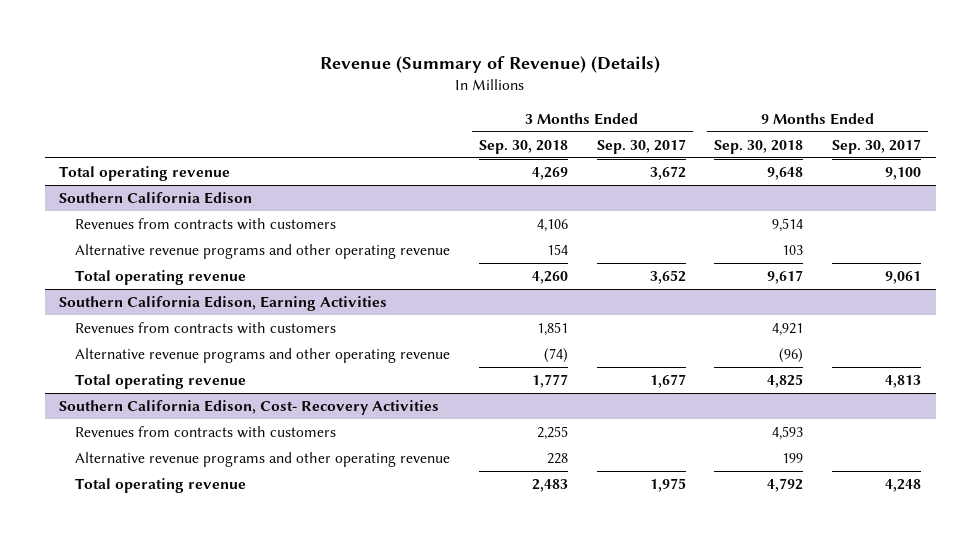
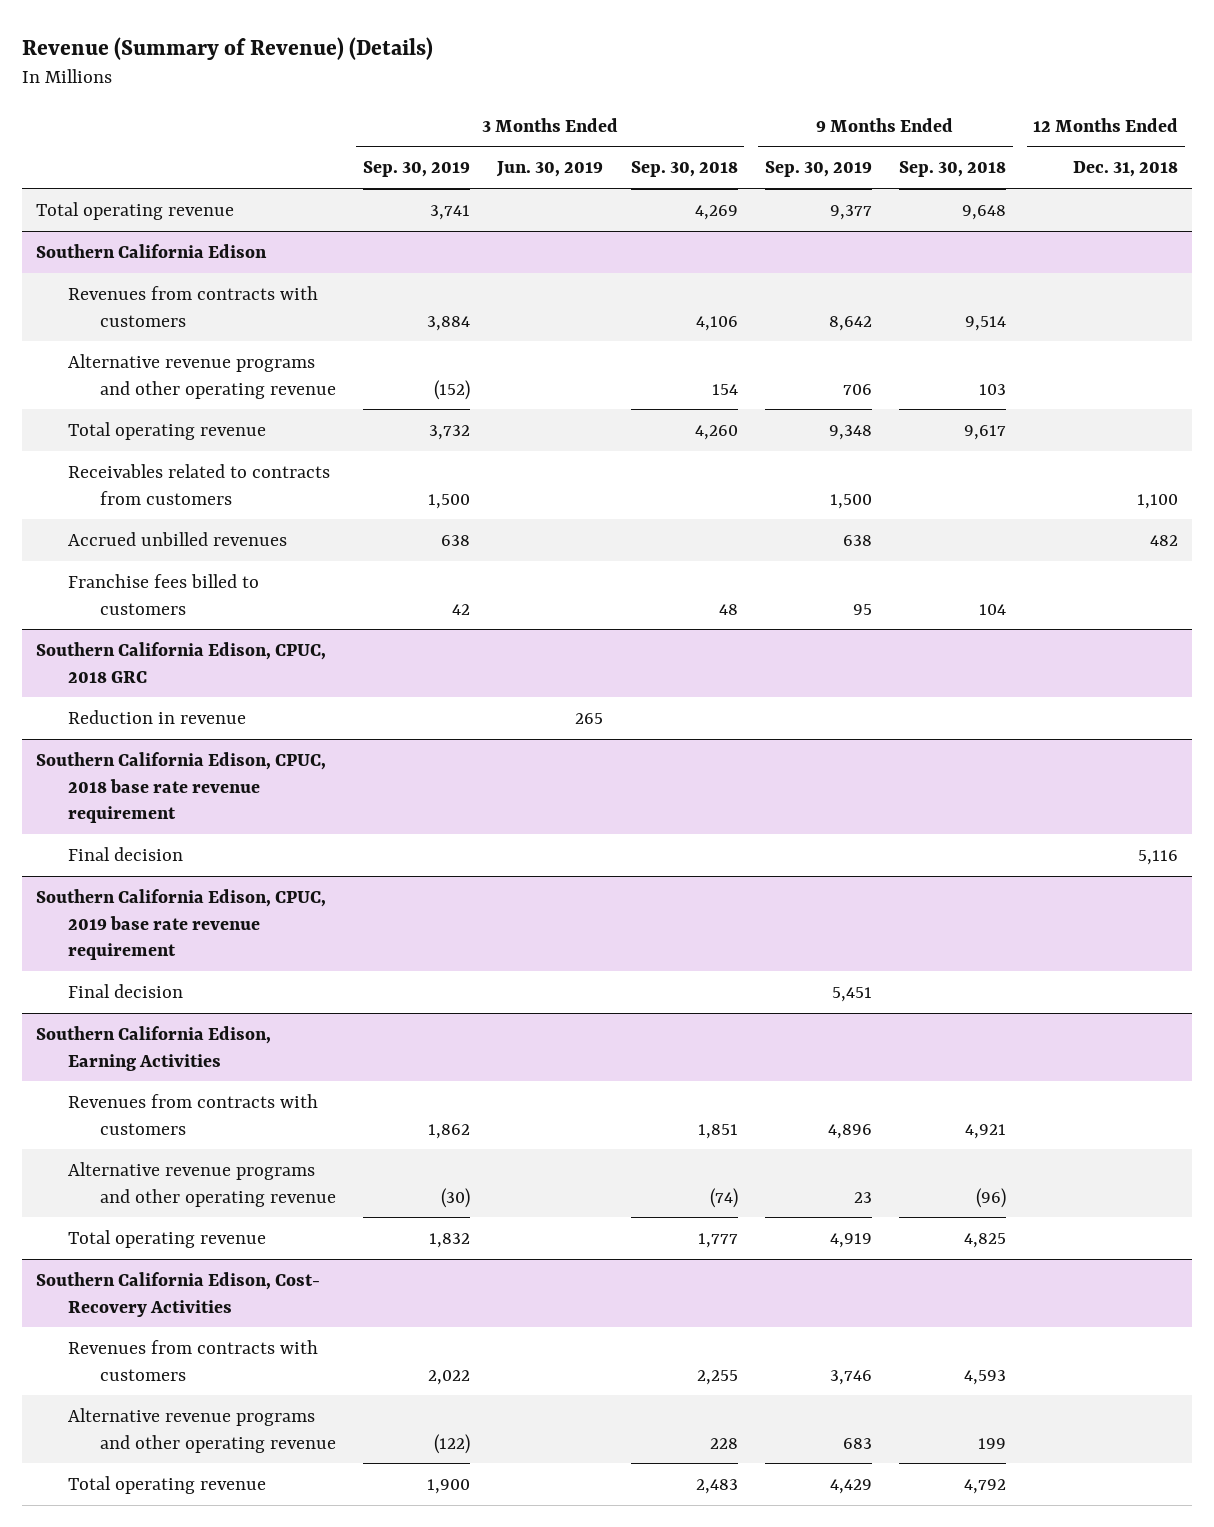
- | 3 Months Ended Sep. 30, 2018 | 3 Months Ended Sep. 30, 2017 | 9 Months Ended Sep. 30, 2018 | 9 Months Ended Sep. 30, 2017
+ | 3 Months Ended Sep. 30, 2019 | 3 Months Ended Jun. 30, 2019 | 3 Months Ended Sep. 30, 2018 | 9 Months Ended Sep. 30, 2019 | 9 Months Ended Sep. 30, 2018 | 12 Months Ended Dec. 31, 2018
@ Southern California Edison
+ Receivables related to contracts from customers | 1,500 | | | 1,500 | | 1,100
+ Accrued unbilled revenues | 638 | | | 638 | | 482
+ Franchise fees billed to customers | 42 | | 48 | 95 | 104 |
+ Southern California Edison, CPUC, 2018 GRC
+ Reduction in revenue | | 265 | | | |
+ Southern California Edison, CPUC, 2018 base rate revenue requirement
+ Final decision | | | | | | 5,116
+ Southern California Edison, CPUC, 2019 base rate revenue requirement
+ Final decision | | | | 5,451 | |

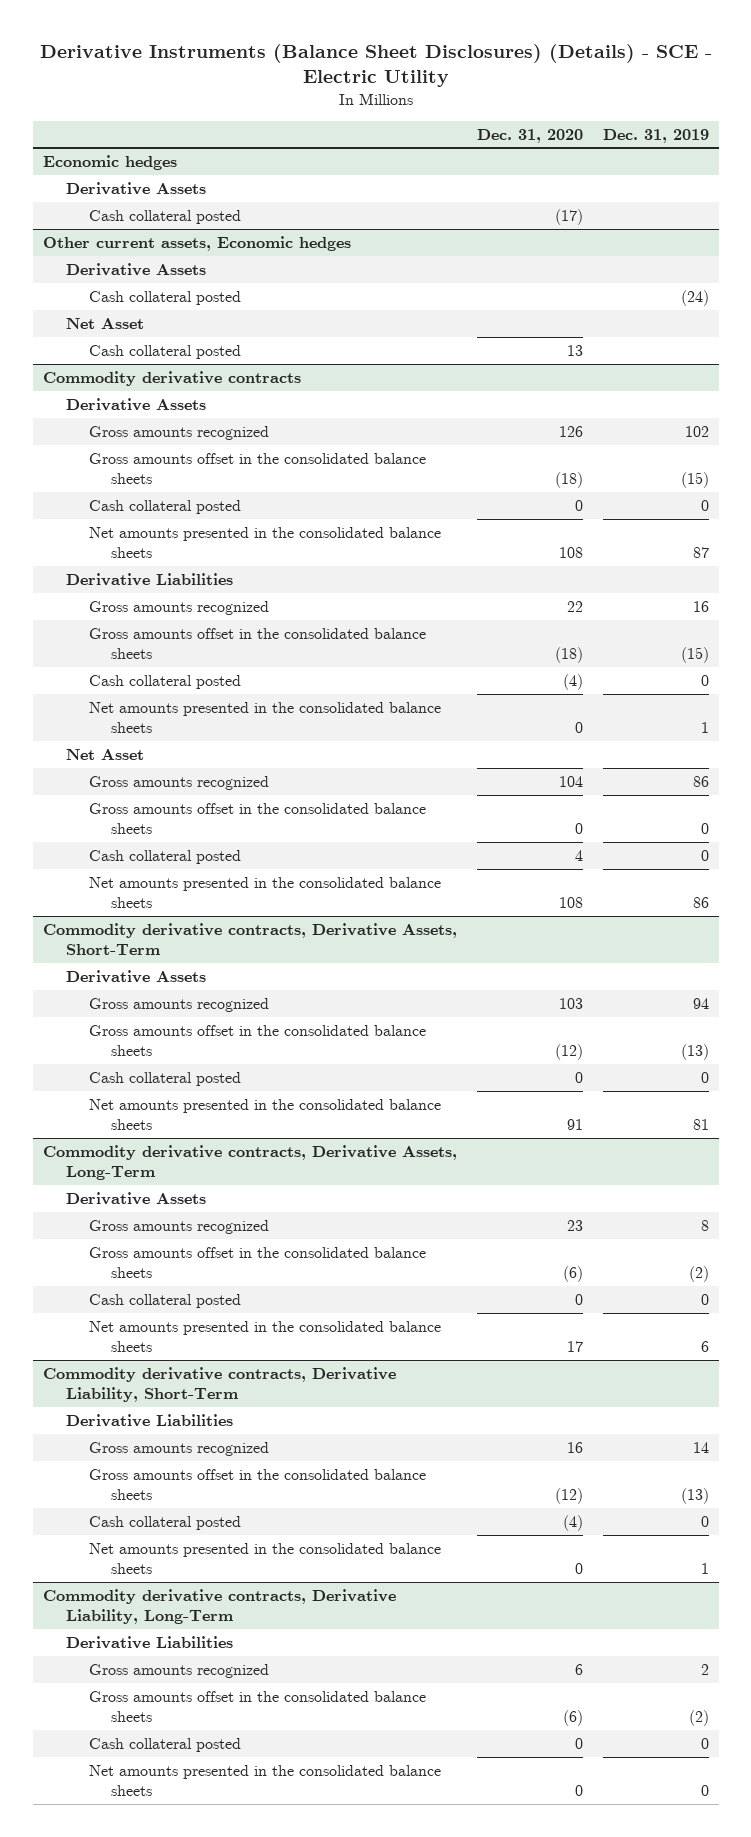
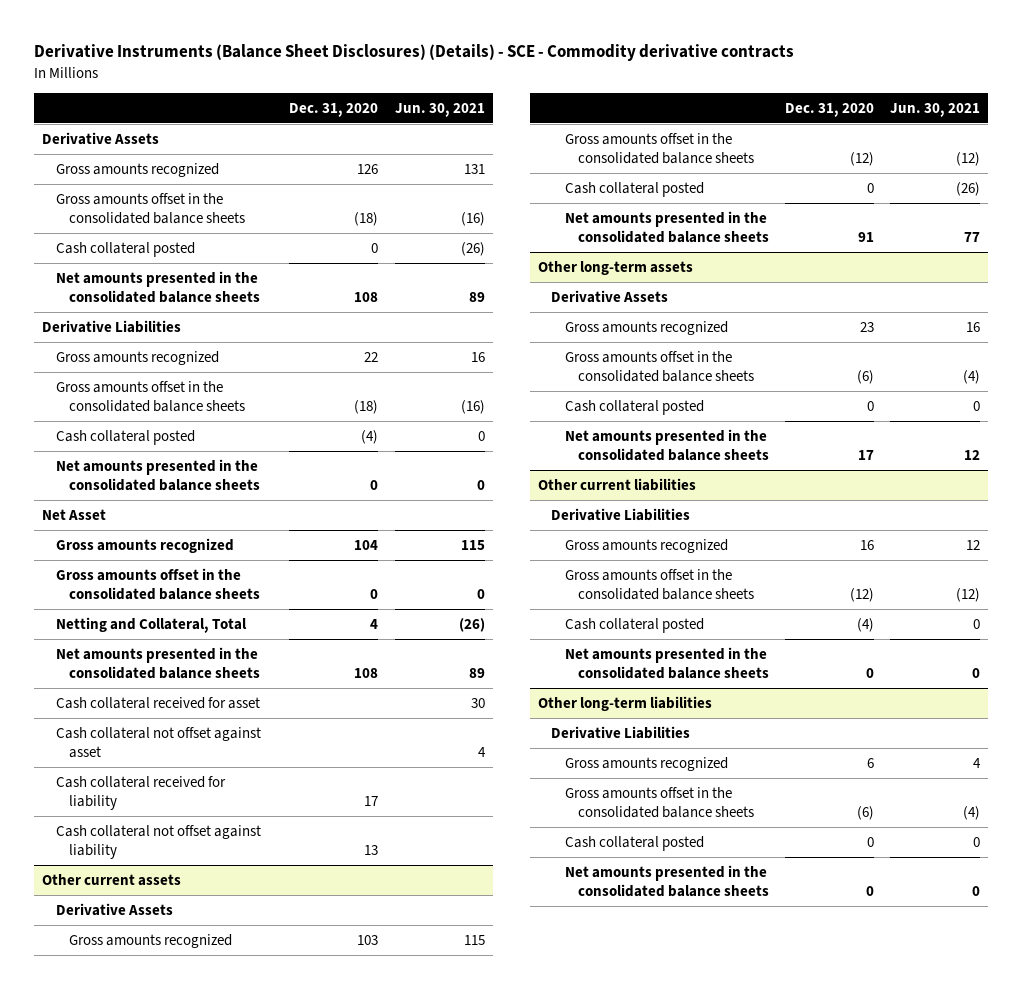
- Derivative Instruments (Balance Sheet Disclosures) (Details) - SCE - Electric Utility
+ Derivative Instruments (Balance Sheet Disclosures) (Details) - SCE - Commodity derivative contracts
- | Dec. 31, 2020 | Dec. 31, 2019
+ | Dec. 31, 2020 | Jun. 30, 2021
- Economic hedges
- Cash collateral posted | (17) |
- Other current assets, Economic hedges
- Derivative Assets
- Cash collateral posted | | (24)
- Net Asset
- Cash collateral posted | 13 |
- Commodity derivative contracts
- Derivative Assets
- Cash collateral posted | 4 | 0
+ Netting and Collateral, Total | 4 | (26)
- Commodity derivative contracts, Derivative Assets, Short-Term
+ Cash collateral received for asset | | 30
+ Cash collateral not offset against asset | | 4
+ Cash collateral received for liability | 17 |
+ Cash collateral not offset against liability | 13 |
+ Other current assets
- Commodity derivative contracts, Derivative Assets, Long-Term
+ Other long-term assets
- Commodity derivative contracts, Derivative Liability, Short-Term
+ Other current liabilities
- Commodity derivative contracts, Derivative Liability, Long-Term
+ Other long-term liabilities

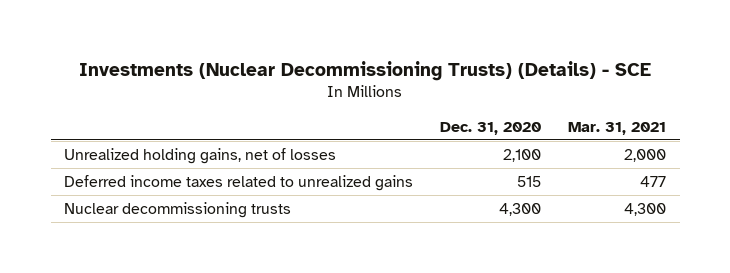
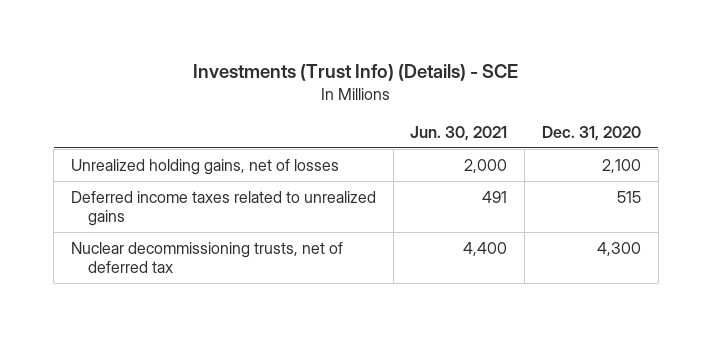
- Investments (Nuclear Decommissioning Trusts) (Details) - SCE
+ Investments (Trust Info) (Details) - SCE
- | Dec. 31, 2020 | Mar. 31, 2021
+ | Jun. 30, 2021 | Dec. 31, 2020
- Nuclear decommissioning trusts | 4,300 | 4,300
+ Nuclear decommissioning trusts, net of deferred tax | 4,400 | 4,300

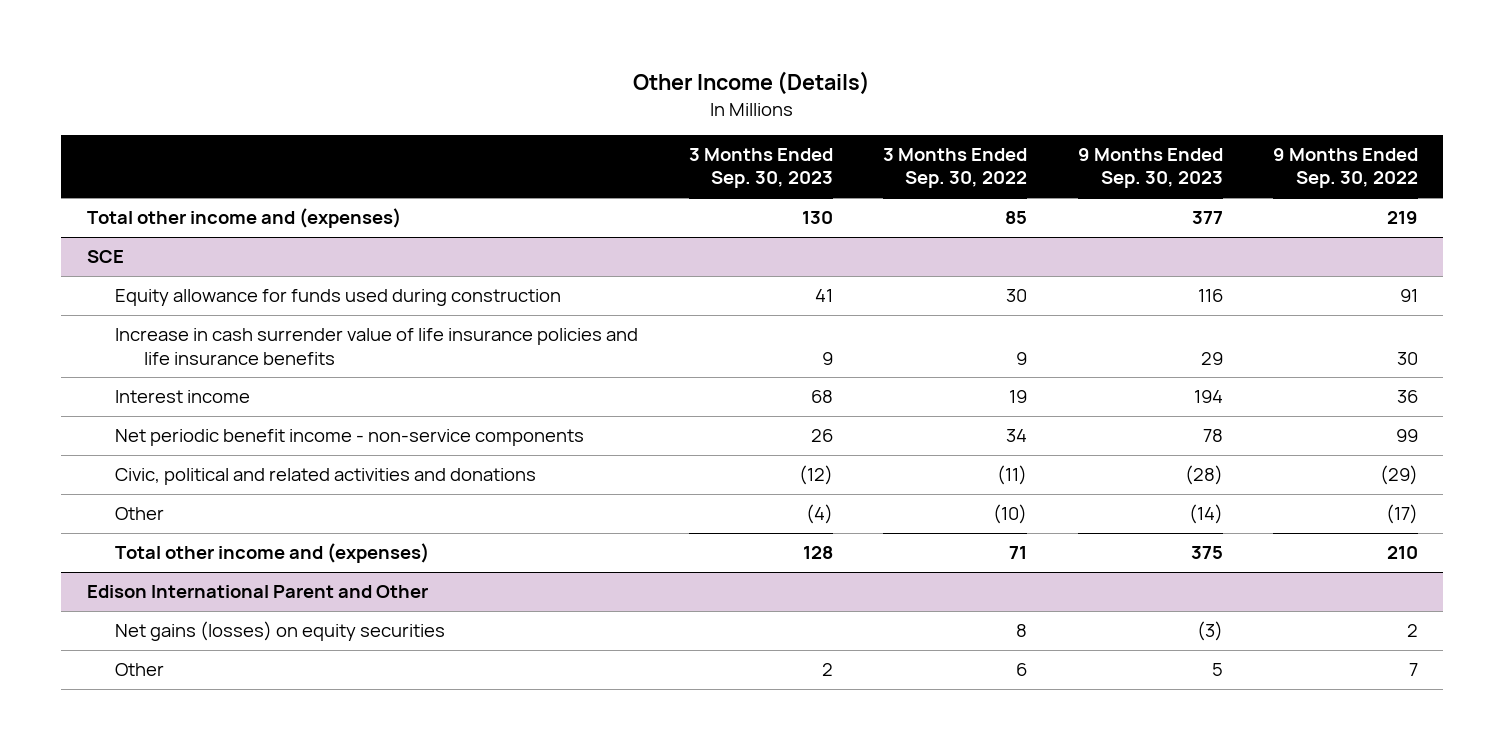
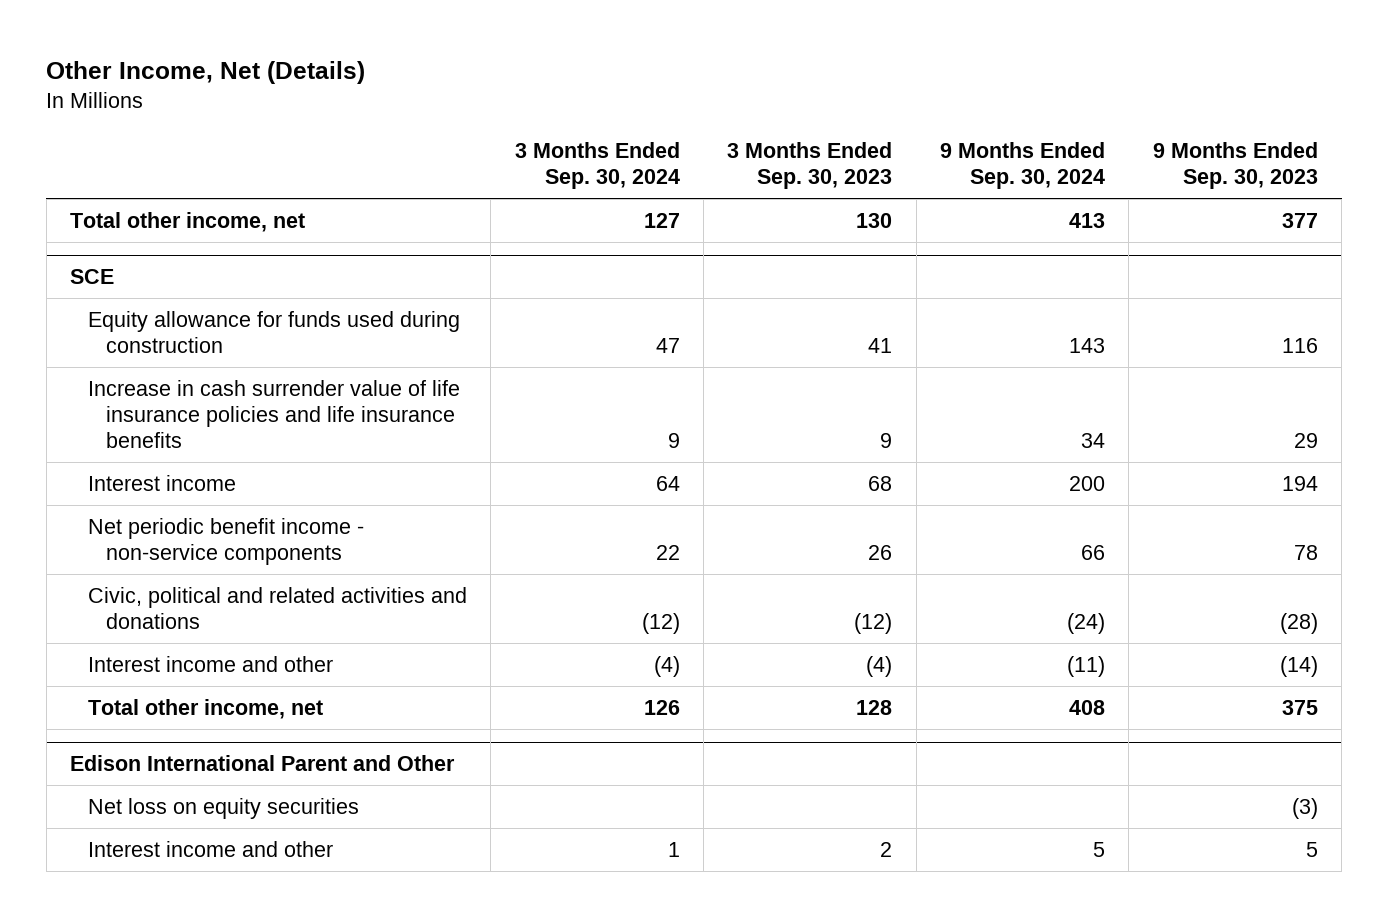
- Other Income (Details)
+ Other Income, Net (Details)
- | 3 Months Ended Sep. 30, 2023 | 3 Months Ended Sep. 30, 2022 | 9 Months Ended Sep. 30, 2023 | 9 Months Ended Sep. 30, 2022
+ | 3 Months Ended Sep. 30, 2024 | 3 Months Ended Sep. 30, 2023 | 9 Months Ended Sep. 30, 2024 | 9 Months Ended Sep. 30, 2023
- Total other income and (expenses) | 130 | 85 | 377 | 219
+ Total other income, net | 127 | 130 | 413 | 377
@ SCE
- Other | (4) | (10) | (14) | (17)
- Total other income and (expenses) | 128 | 71 | 375 | 210
+ Interest income and other | (4) | (4) | (11) | (14)
+ Total other income, net | 126 | 128 | 408 | 375
@ Edison International Parent and Other
- Net gains (losses) on equity securities | | 8 | (3) | 2
- Other | 2 | 6 | 5 | 7
+ Net loss on equity securities | | | | (3)
+ Interest income and other | 1 | 2 | 5 | 5

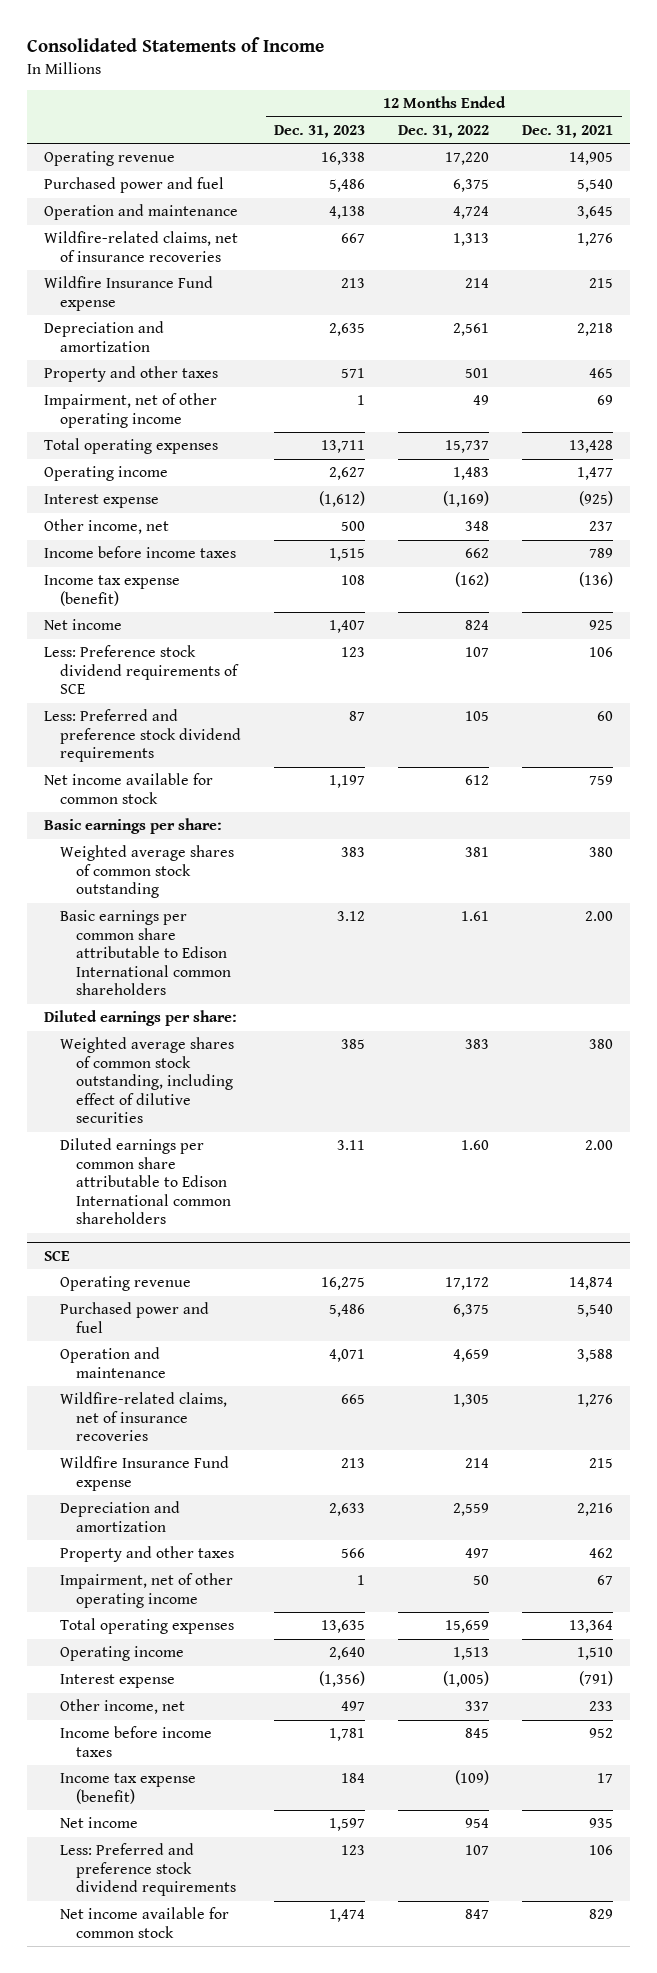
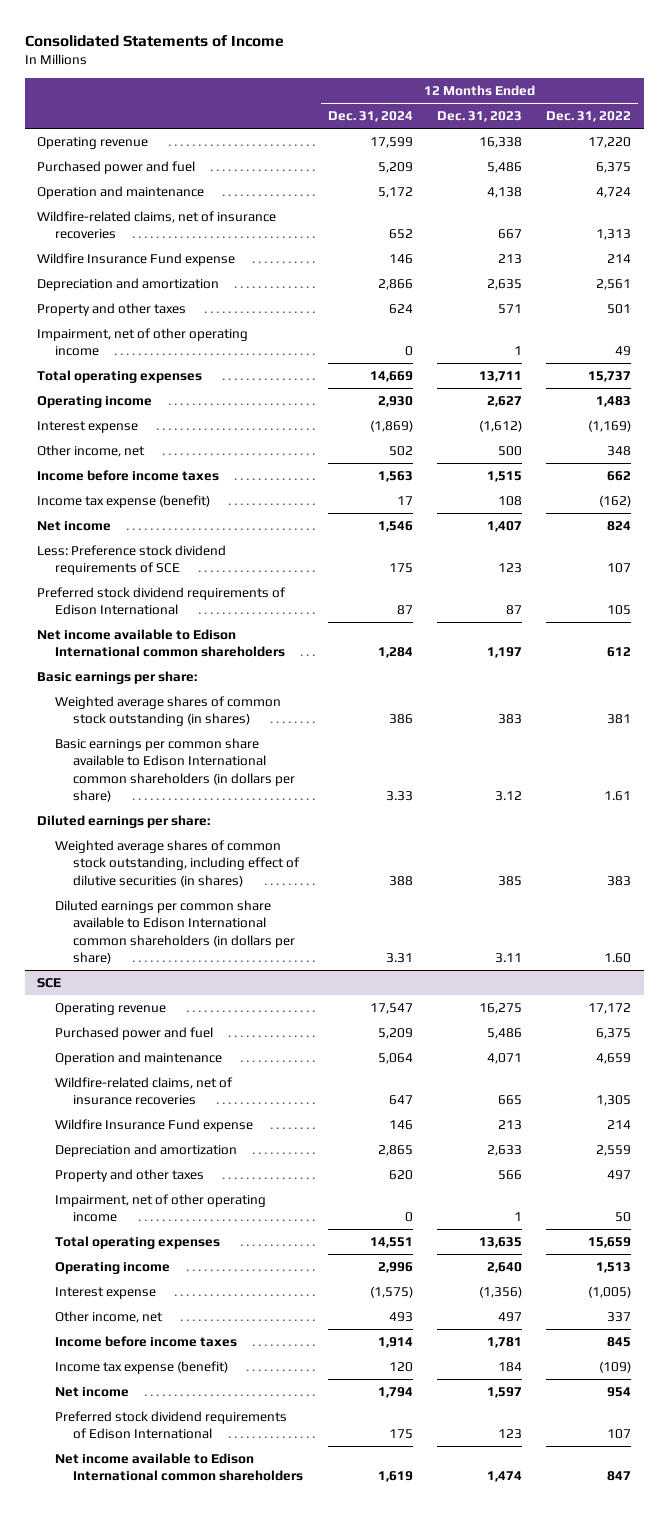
- | 12 Months Ended Dec. 31, 2023 | 12 Months Ended Dec. 31, 2022 | 12 Months Ended Dec. 31, 2021
+ | 12 Months Ended Dec. 31, 2024 | 12 Months Ended Dec. 31, 2023 | 12 Months Ended Dec. 31, 2022
- Less: Preferred and preference stock dividend requirements | 87 | 105 | 60
- Net income available for common stock | 1,197 | 612 | 759
+ Preferred stock dividend requirements of Edison International | 87 | 87 | 105
+ Net income available to Edison International common shareholders | 1,284 | 1,197 | 612
- Weighted average shares of common stock outstanding | 383 | 381 | 380
- Basic earnings per common share attributable to Edison International common shareholders | 3.12 | 1.61 | 2.00
+ Weighted average shares of common stock outstanding (in shares) | 386 | 383 | 381
+ Basic earnings per common share available to Edison International common shareholders (in dollars per share) | 3.33 | 3.12 | 1.61
- Weighted average shares of common stock outstanding, including effect of dilutive securities | 385 | 383 | 380
- Diluted earnings per common share attributable to Edison International common shareholders | 3.11 | 1.60 | 2.00
+ Weighted average shares of common stock outstanding, including effect of dilutive securities (in shares) | 388 | 385 | 383
+ Diluted earnings per common share available to Edison International common shareholders (in dollars per share) | 3.31 | 3.11 | 1.60
@ SCE
- Less: Preferred and preference stock dividend requirements | 123 | 107 | 106
- Net income available for common stock | 1,474 | 847 | 829
+ Preferred stock dividend requirements of Edison International | 175 | 123 | 107
+ Net income available to Edison International common shareholders | 1,619 | 1,474 | 847

